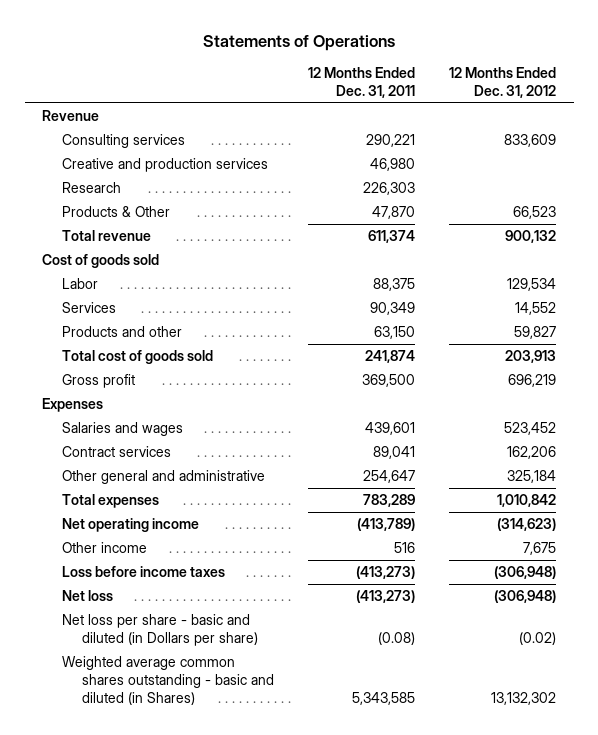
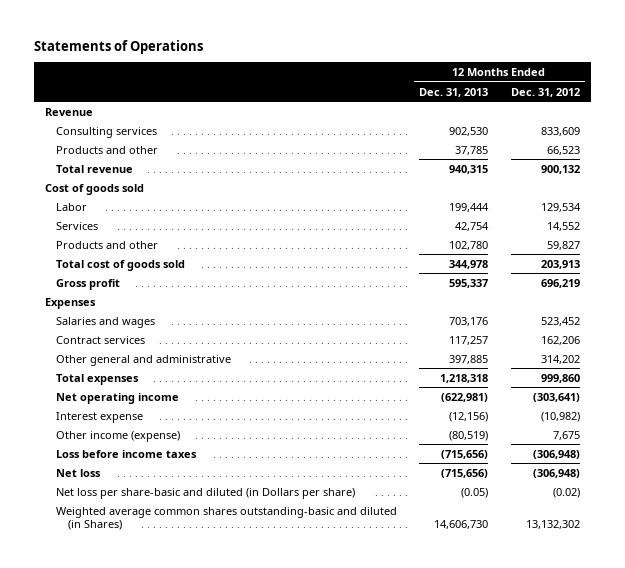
- | 12 Months Ended Dec. 31, 2011 | 12 Months Ended Dec. 31, 2012
+ | 12 Months Ended Dec. 31, 2013 | 12 Months Ended Dec. 31, 2012
- Creative and production services | 46,980 |
- Research | 226,303 |
- Products & Other | 47,870 | 66,523
+ Products and other | 37,785 | 66,523
- Other general and administrative | 254,647 | 325,184
- Total expenses | 783,289 | 1,010,842
- Net operating income | (413,789) | (314,623)
- Other income | 516 | 7,675
+ Other general and administrative | 397,885 | 314,202
+ Total expenses | 1,218,318 | 999,860
+ Net operating income | (622,981) | (303,641)
+ Interest expense | (12,156) | (10,982)
+ Other income (expense) | (80,519) | 7,675
- Net loss per share - basic and diluted (in Dollars per share) | (0.08) | (0.02)
- Weighted average common shares outstanding - basic and diluted (in Shares) | 5,343,585 | 13,132,302
+ Net loss per share-basic and diluted (in Dollars per share) | (0.05) | (0.02)
+ Weighted average common shares outstanding-basic and diluted (in Shares) | 14,606,730 | 13,132,302

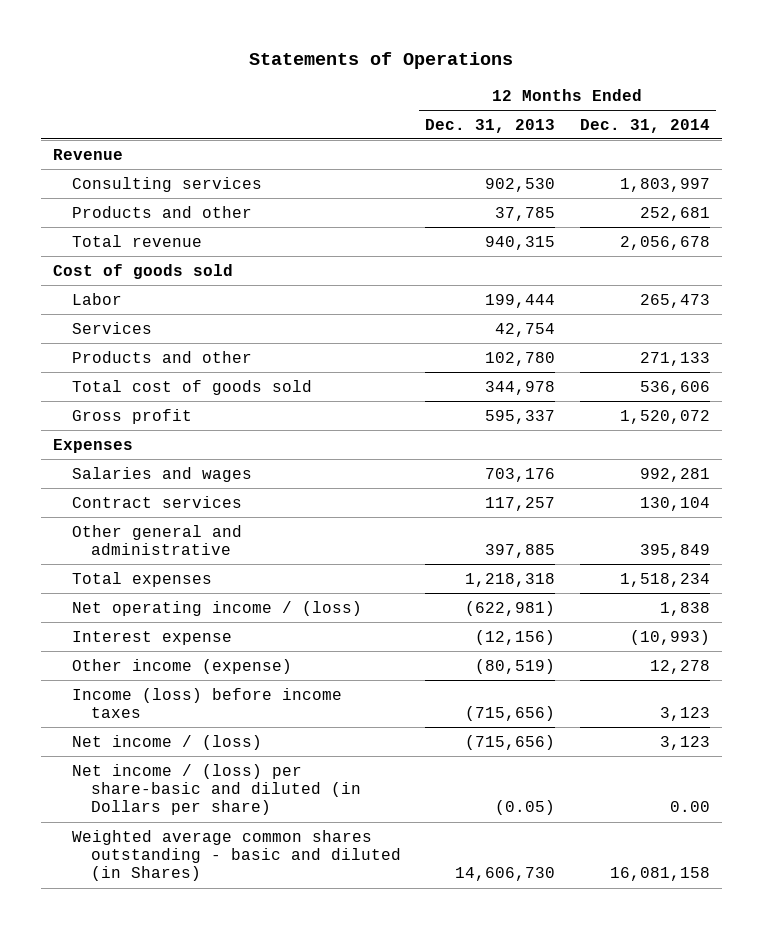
- | 12 Months Ended Dec. 31, 2013 | 12 Months Ended Dec. 31, 2012
+ | 12 Months Ended Dec. 31, 2013 | 12 Months Ended Dec. 31, 2014
- Net operating income | (622,981) | (303,641)
+ Net operating income / (loss) | (622,981) | 1,838
- Loss before income taxes | (715,656) | (306,948)
- Net loss | (715,656) | (306,948)
- Net loss per share-basic and diluted (in Dollars per share) | (0.05) | (0.02)
- Weighted average common shares outstanding-basic and diluted (in Shares) | 14,606,730 | 13,132,302
+ Income (loss) before income taxes | (715,656) | 3,123
+ Net income / (loss) | (715,656) | 3,123
+ Net income / (loss) per share-basic and diluted (in Dollars per share) | (0.05) | 0.00
+ Weighted average common shares outstanding - basic and diluted (in Shares) | 14,606,730 | 16,081,158

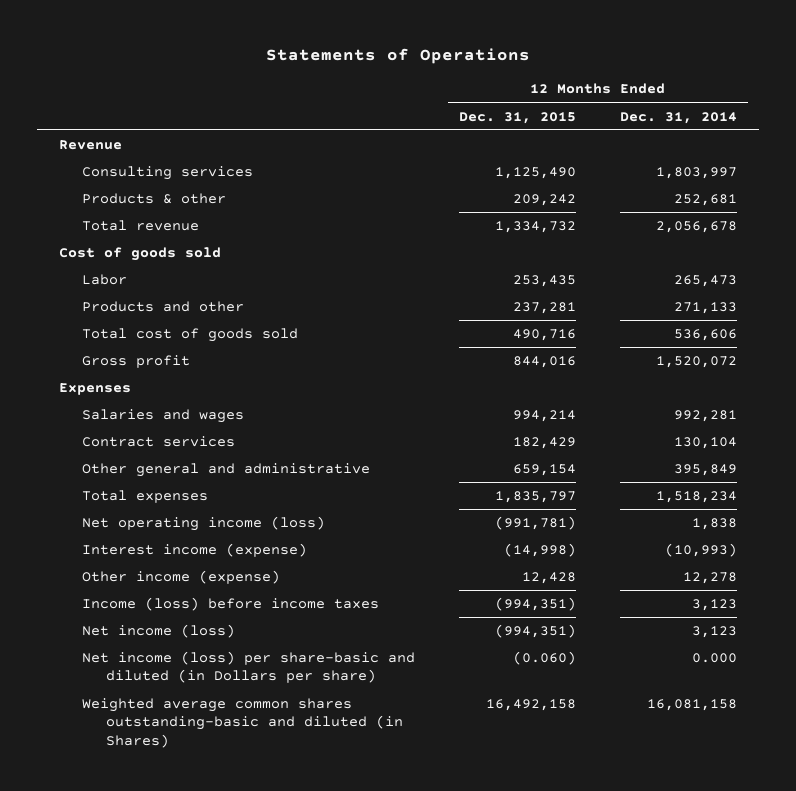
- | 12 Months Ended Dec. 31, 2013 | 12 Months Ended Dec. 31, 2014
+ | 12 Months Ended Dec. 31, 2015 | 12 Months Ended Dec. 31, 2014
- Products and other | 37,785 | 252,681
+ Products & other | 209,242 | 252,681
- Services | 42,754 |
- Net operating income / (loss) | (622,981) | 1,838
- Interest expense | (12,156) | (10,993)
+ Net operating income (loss) | (991,781) | 1,838
+ Interest income (expense) | (14,998) | (10,993)
- Net income / (loss) | (715,656) | 3,123
- Net income / (loss) per share-basic and diluted (in Dollars per share) | (0.05) | 0.00
- Weighted average common shares outstanding - basic and diluted (in Shares) | 14,606,730 | 16,081,158
+ Net income (loss) | (994,351) | 3,123
+ Net income (loss) per share-basic and diluted (in Dollars per share) | (0.060) | 0.000
+ Weighted average common shares outstanding-basic and diluted (in Shares) | 16,492,158 | 16,081,158

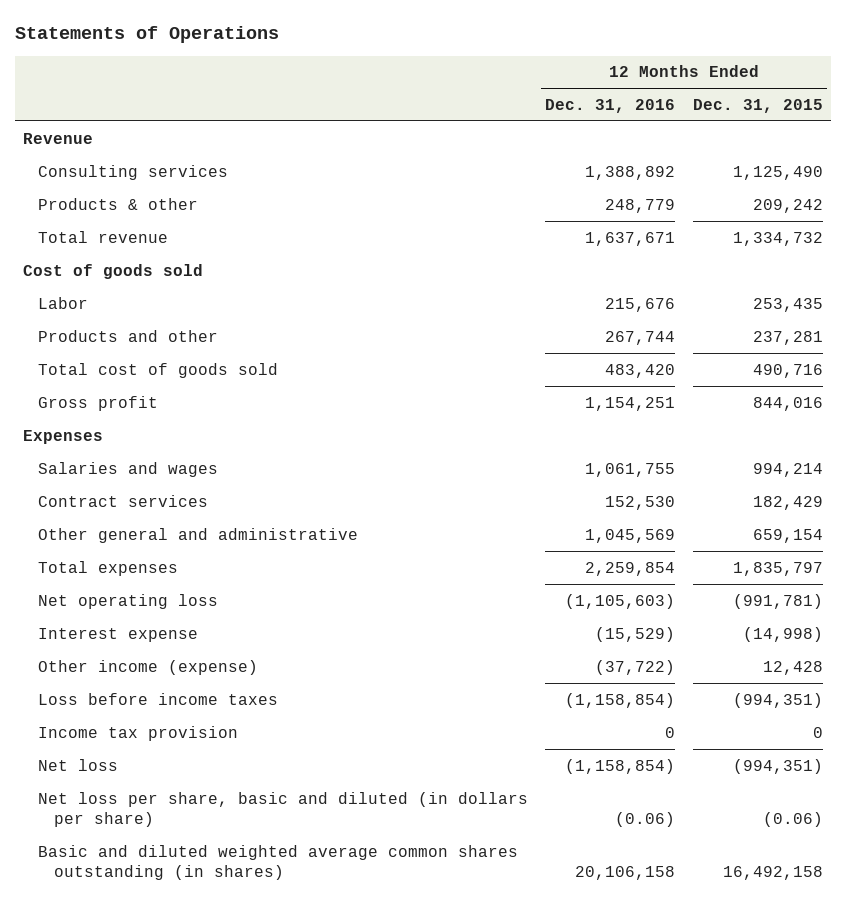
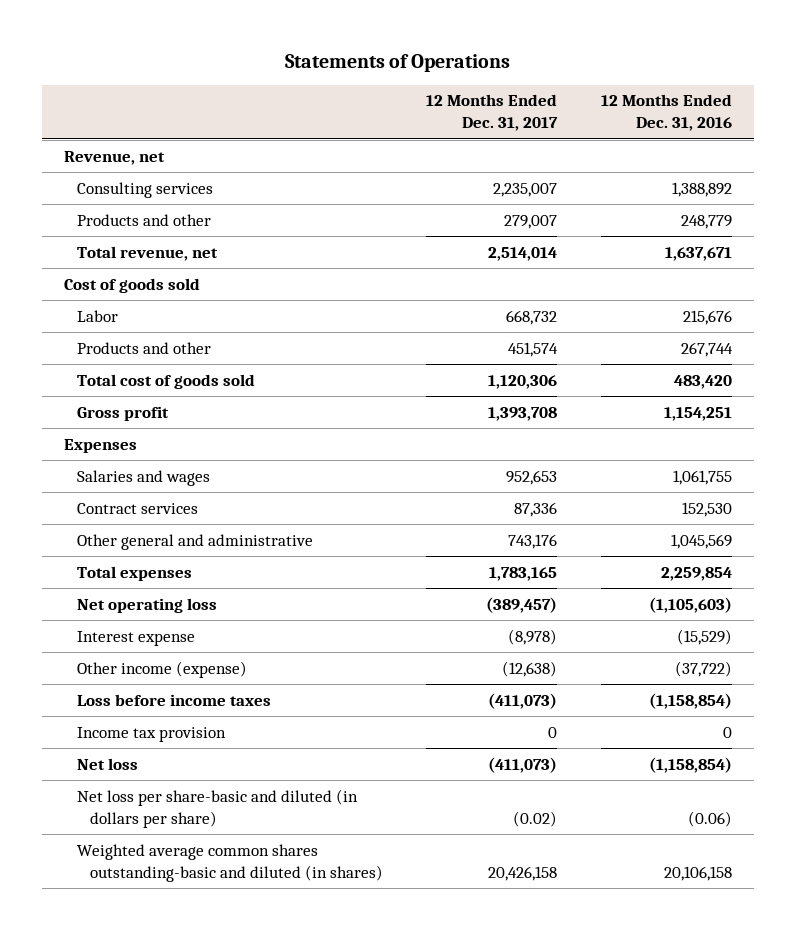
- | 12 Months Ended Dec. 31, 2016 | 12 Months Ended Dec. 31, 2015
+ | 12 Months Ended Dec. 31, 2017 | 12 Months Ended Dec. 31, 2016
- Revenue
+ Revenue, net
- Products & other | 248,779 | 209,242
- Total revenue | 1,637,671 | 1,334,732
+ Products and other | 279,007 | 248,779
+ Total revenue, net | 2,514,014 | 1,637,671
- Net loss per share, basic and diluted (in dollars per share) | (0.06) | (0.06)
- Basic and diluted weighted average common shares outstanding (in shares) | 20,106,158 | 16,492,158
+ Net loss per share-basic and diluted (in dollars per share) | (0.02) | (0.06)
+ Weighted average common shares outstanding-basic and diluted (in shares) | 20,426,158 | 20,106,158

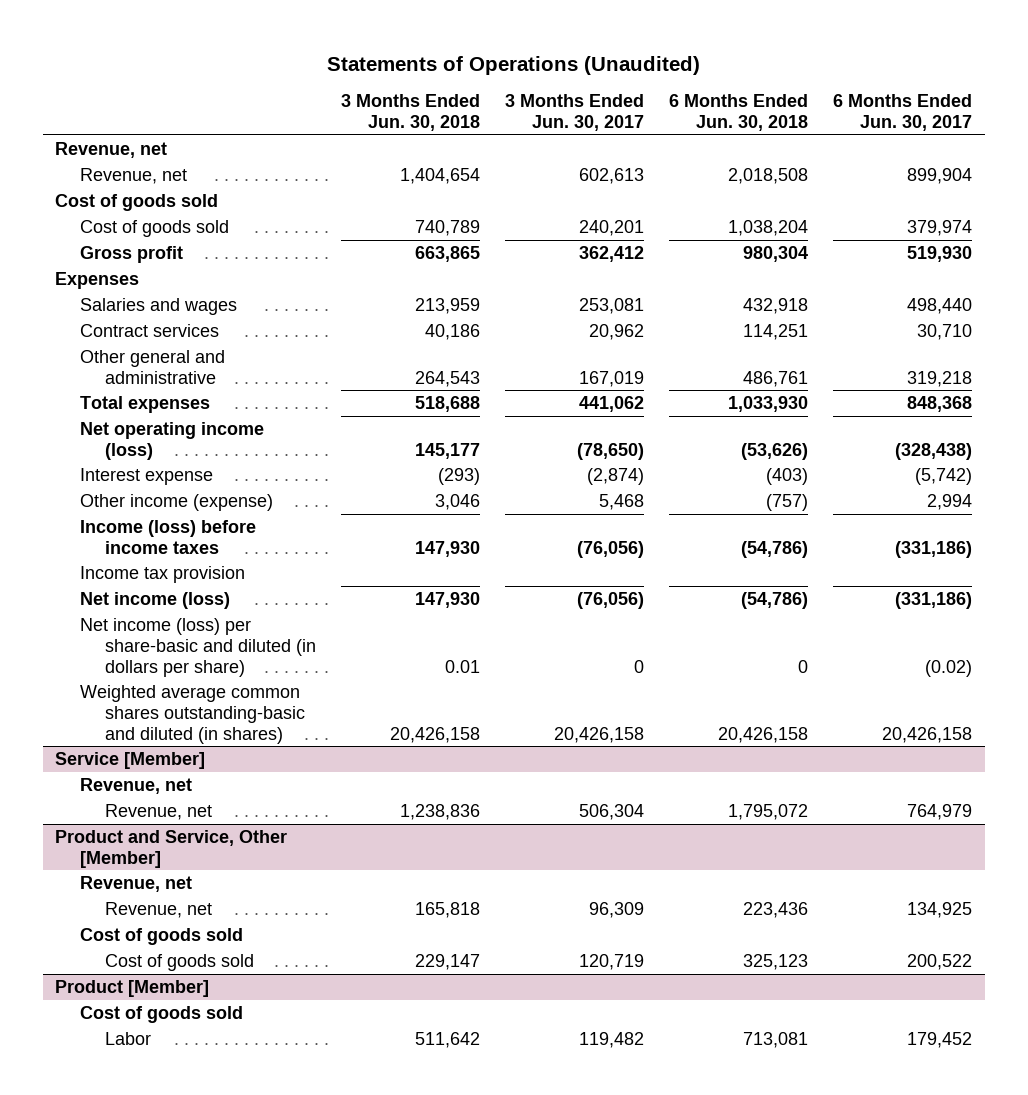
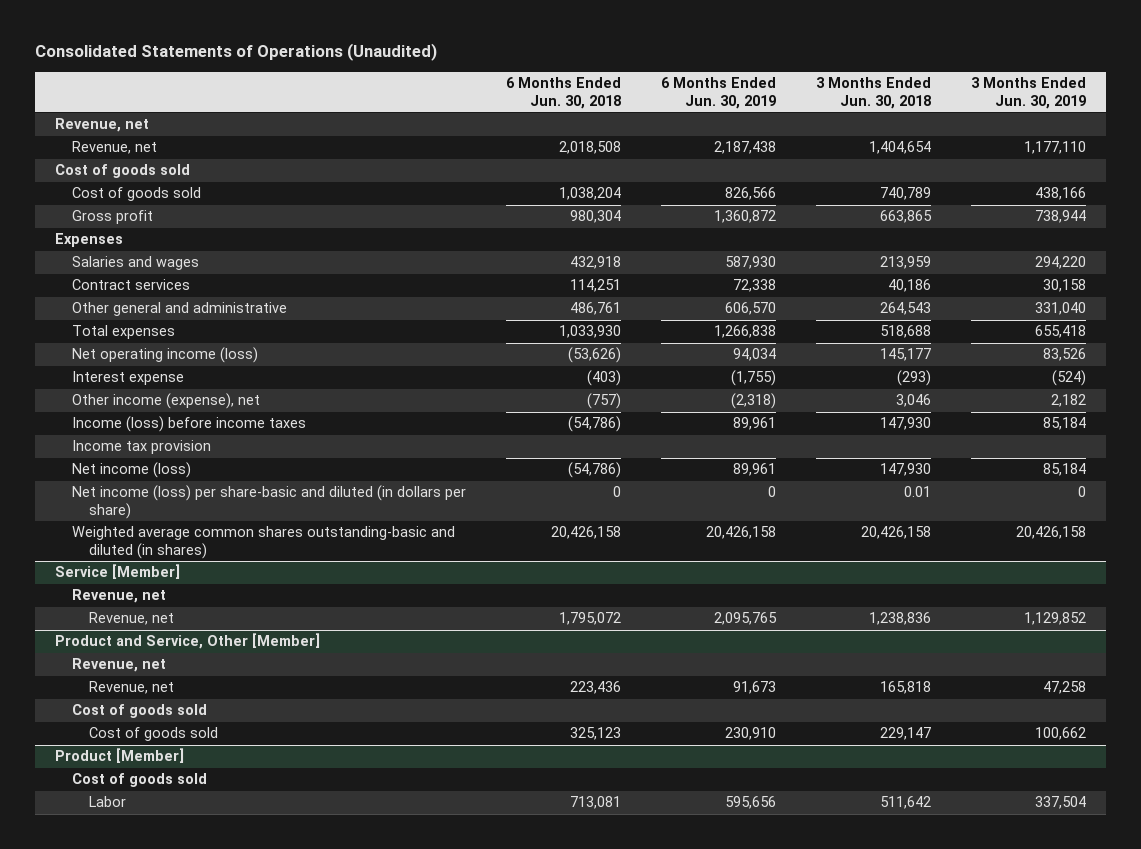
- Statements of Operations (Unaudited)
+ Consolidated Statements of Operations (Unaudited)
- | 3 Months Ended Jun. 30, 2018 | 3 Months Ended Jun. 30, 2017 | 6 Months Ended Jun. 30, 2018 | 6 Months Ended Jun. 30, 2017
+ | 6 Months Ended Jun. 30, 2018 | 6 Months Ended Jun. 30, 2019 | 3 Months Ended Jun. 30, 2018 | 3 Months Ended Jun. 30, 2019
- Other income (expense) | 3,046 | 5,468 | (757) | 2,994
+ Other income (expense), net | (757) | (2,318) | 3,046 | 2,182

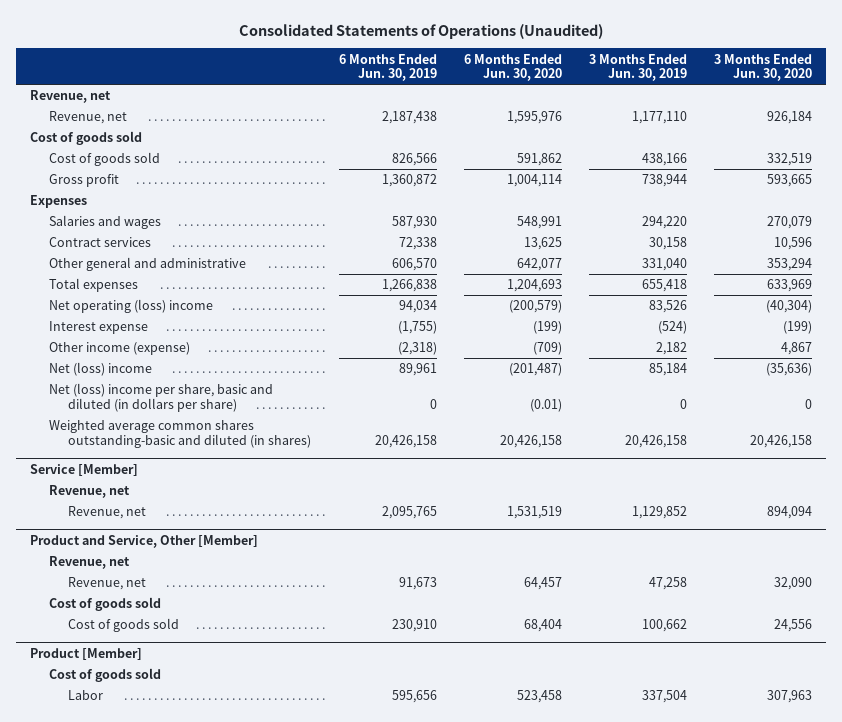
- | 6 Months Ended Jun. 30, 2018 | 6 Months Ended Jun. 30, 2019 | 3 Months Ended Jun. 30, 2018 | 3 Months Ended Jun. 30, 2019
+ | 6 Months Ended Jun. 30, 2019 | 6 Months Ended Jun. 30, 2020 | 3 Months Ended Jun. 30, 2019 | 3 Months Ended Jun. 30, 2020
- Net operating income (loss) | (53,626) | 94,034 | 145,177 | 83,526
+ Net operating (loss) income | 94,034 | (200,579) | 83,526 | (40,304)
- Other income (expense), net | (757) | (2,318) | 3,046 | 2,182
- Income (loss) before income taxes | (54,786) | 89,961 | 147,930 | 85,184
- Income tax provision
- Net income (loss) | (54,786) | 89,961 | 147,930 | 85,184
- Net income (loss) per share-basic and diluted (in dollars per share) | 0 | 0 | 0.01 | 0
+ Other income (expense) | (2,318) | (709) | 2,182 | 4,867
+ Net (loss) income | 89,961 | (201,487) | 85,184 | (35,636)
+ Net (loss) income per share, basic and diluted (in dollars per share) | 0 | (0.01) | 0 | 0

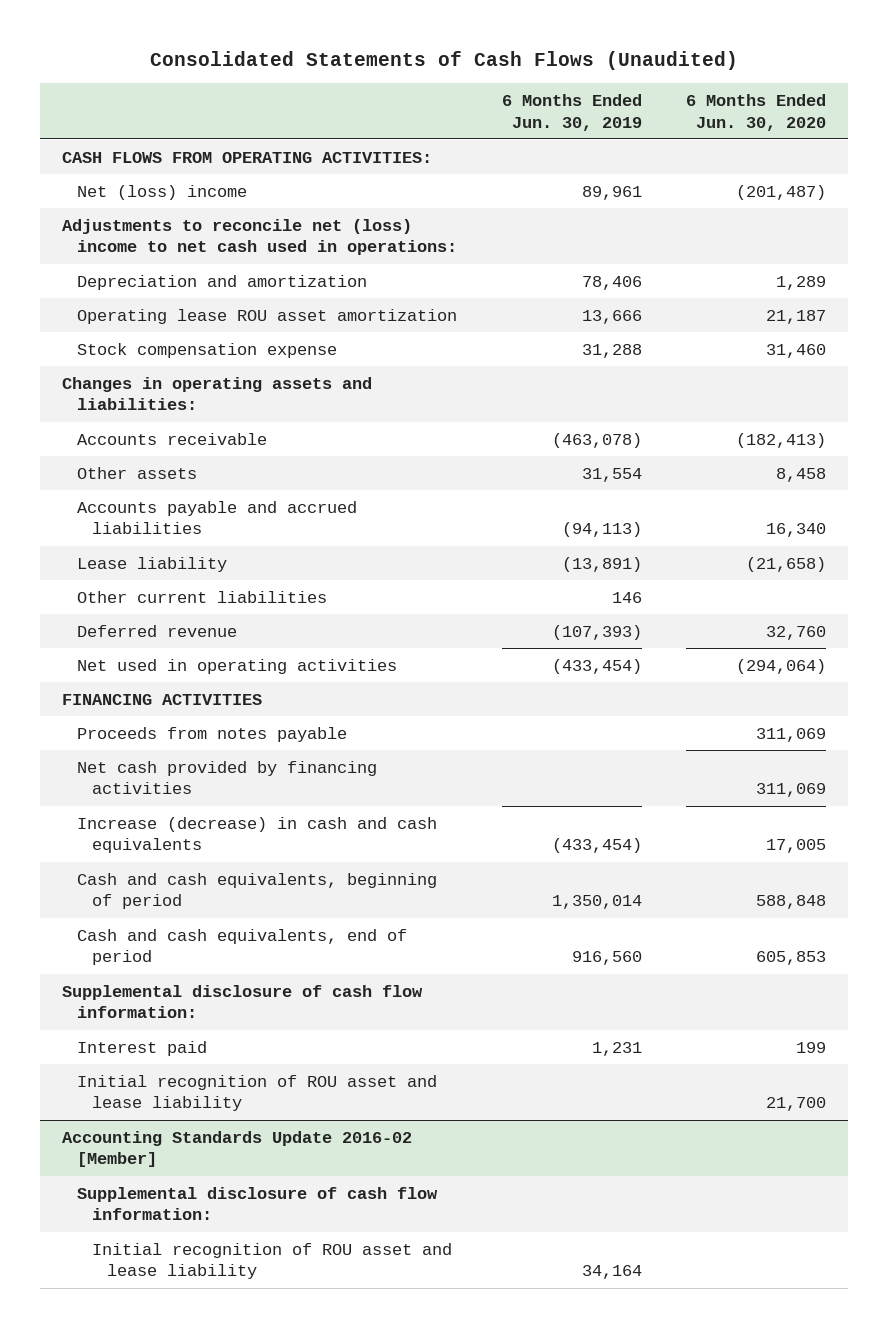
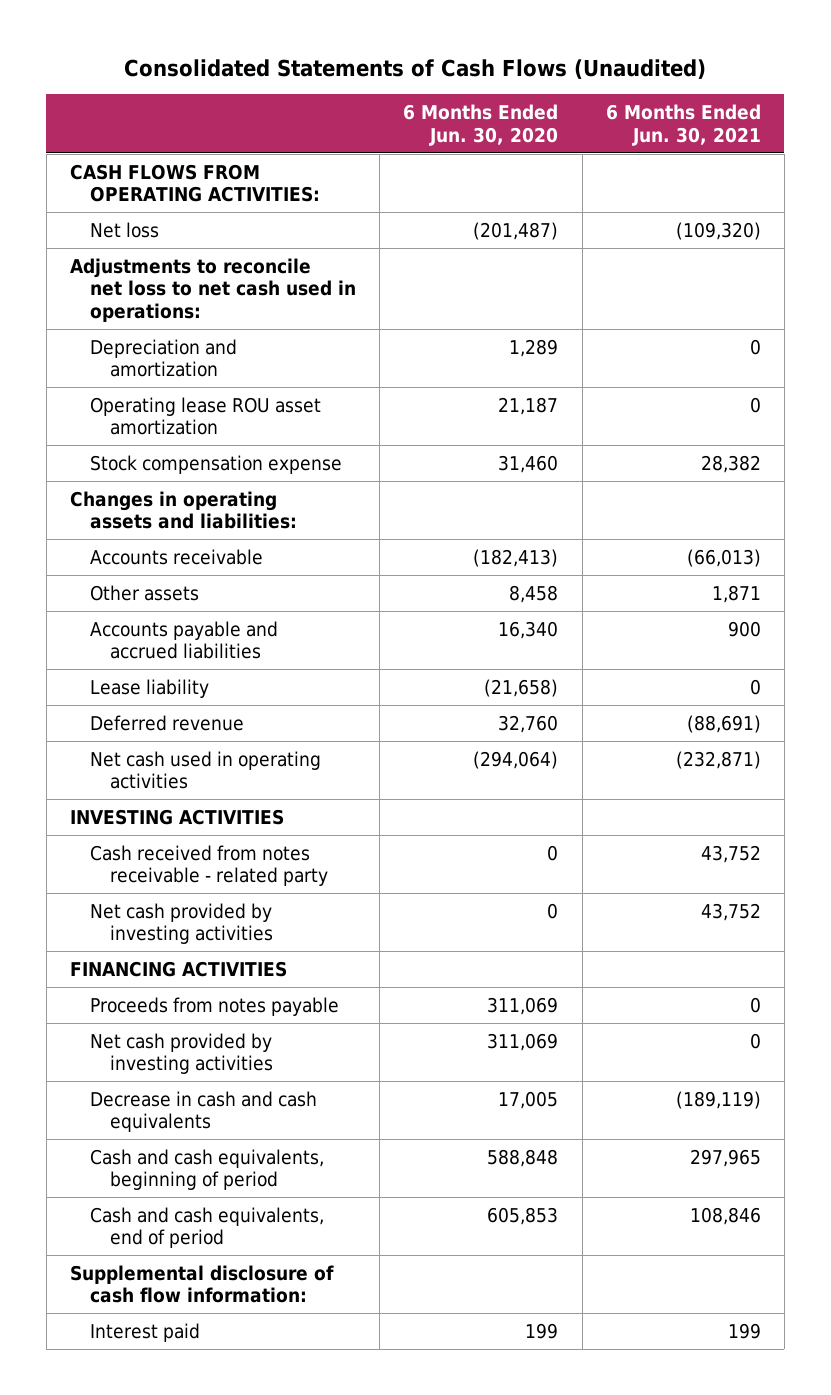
- | 6 Months Ended Jun. 30, 2019 | 6 Months Ended Jun. 30, 2020
+ | 6 Months Ended Jun. 30, 2020 | 6 Months Ended Jun. 30, 2021
- Net (loss) income | 89,961 | (201,487)
- Adjustments to reconcile net (loss) income to net cash used in operations:
+ Net loss | (201,487) | (109,320)
+ Adjustments to reconcile net loss to net cash used in operations:
- Other current liabilities | 146 |
- Net used in operating activities | (433,454) | (294,064)
+ Net cash used in operating activities | (294,064) | (232,871)
+ INVESTING ACTIVITIES
+ Cash received from notes receivable - related party | 0 | 43,752
+ Net cash provided by investing activities | 0 | 43,752
- Net cash provided by financing activities | | 311,069
- Increase (decrease) in cash and cash equivalents | (433,454) | 17,005
+ Net cash provided by investing activities | 311,069 | 0
+ Decrease in cash and cash equivalents | 17,005 | (189,119)
- Initial recognition of ROU asset and lease liability | | 21,700
- Accounting Standards Update 2016-02 [Member]
- Supplemental disclosure of cash flow information:
- Initial recognition of ROU asset and lease liability | 34,164 |

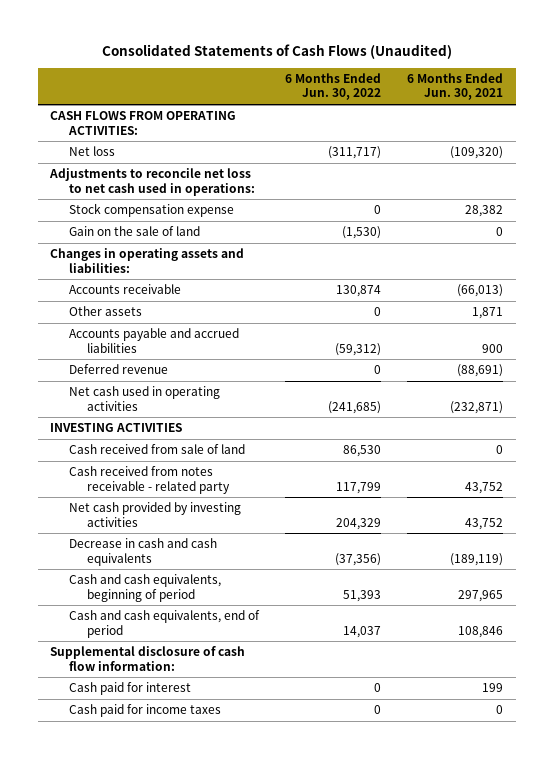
- | 6 Months Ended Jun. 30, 2020 | 6 Months Ended Jun. 30, 2021
+ | 6 Months Ended Jun. 30, 2022 | 6 Months Ended Jun. 30, 2021
- Depreciation and amortization | 1,289 | 0
- Operating lease ROU asset amortization | 21,187 | 0
+ Gain on the sale of land | (1,530) | 0
- Lease liability | (21,658) | 0
+ Cash received from sale of land | 86,530 | 0
- FINANCING ACTIVITIES
- Proceeds from notes payable | 311,069 | 0
- Net cash provided by investing activities | 311,069 | 0
- Interest paid | 199 | 199
+ Cash paid for interest | 0 | 199
+ Cash paid for income taxes | 0 | 0

